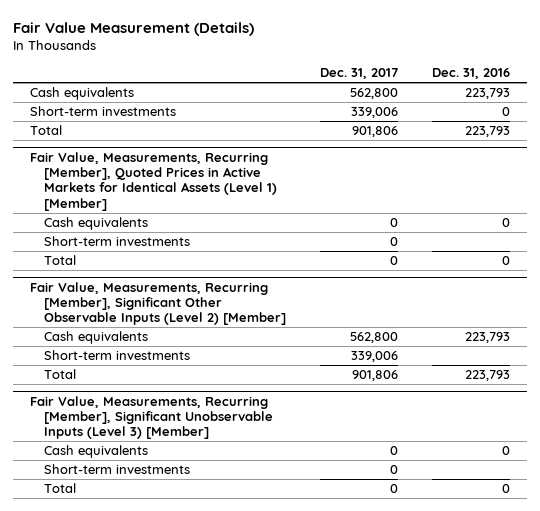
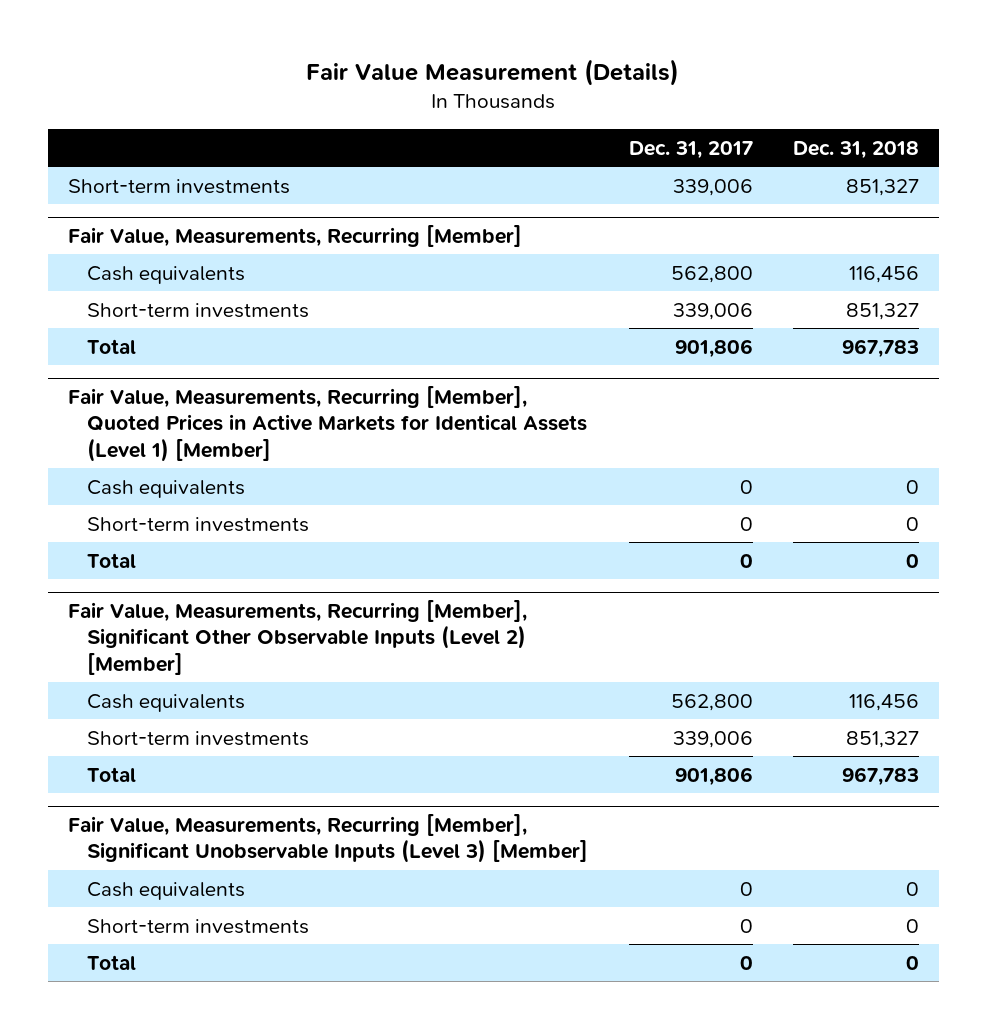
- | Dec. 31, 2017 | Dec. 31, 2016
+ | Dec. 31, 2017 | Dec. 31, 2018
+ Short-term investments | 339,006 | 851,327
+ Fair Value, Measurements, Recurring [Member]

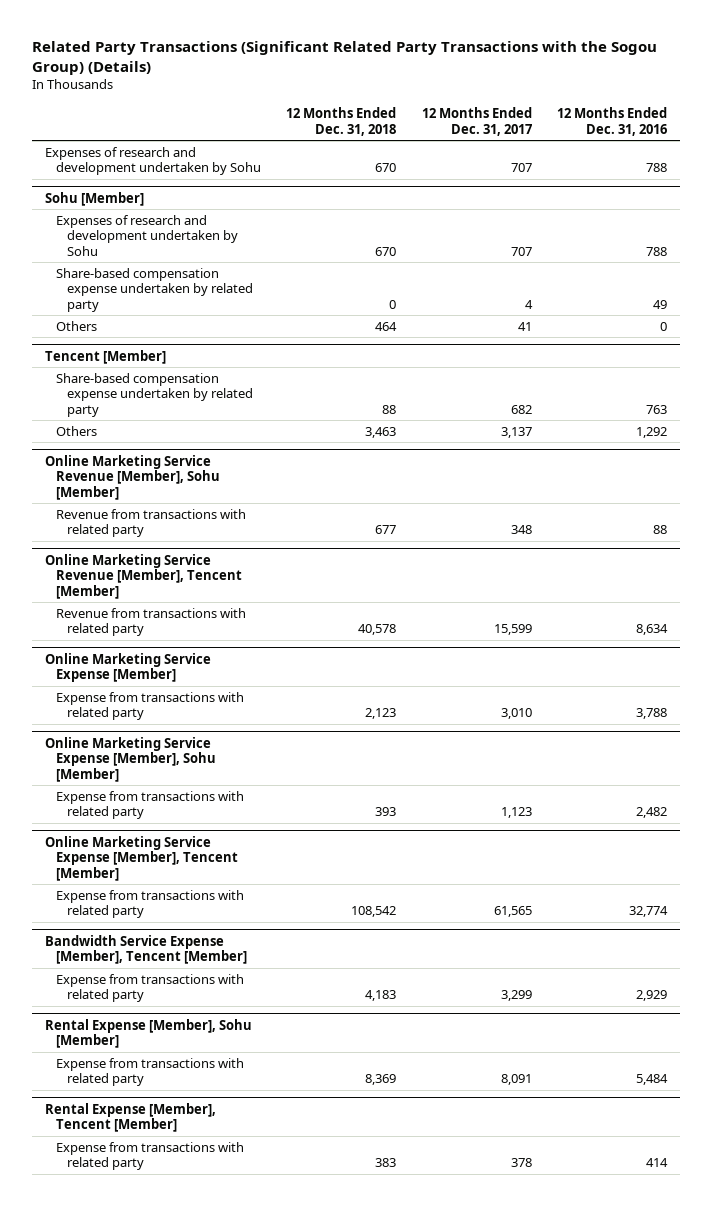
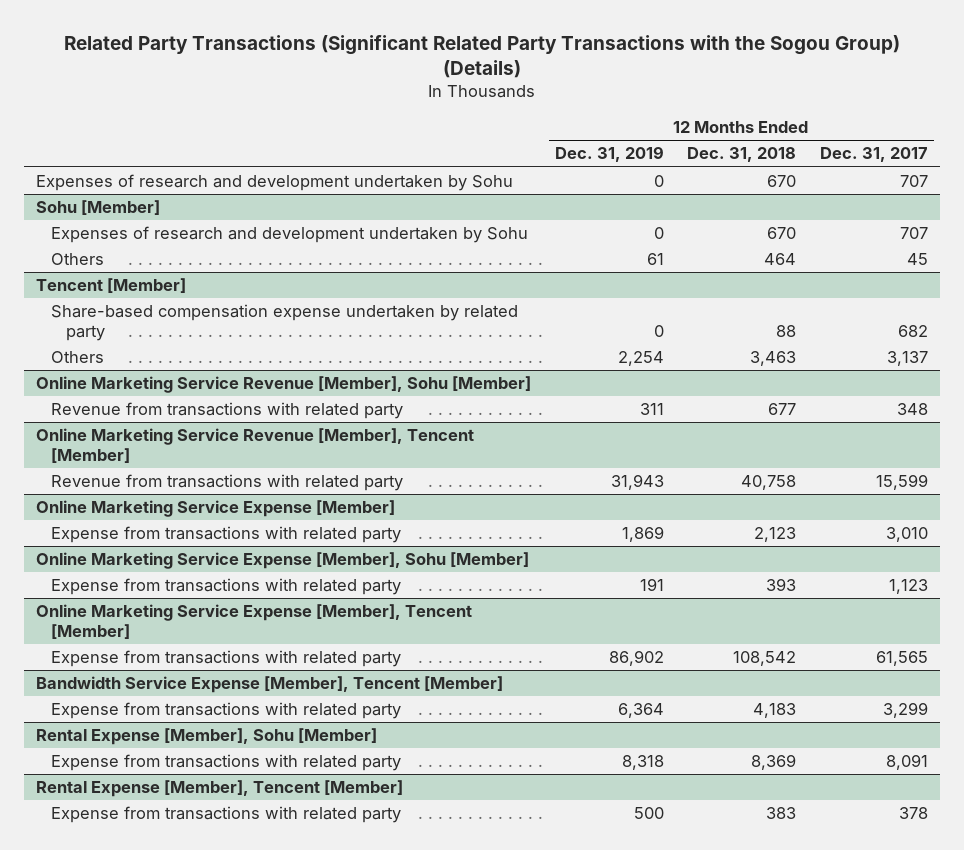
- | 12 Months Ended Dec. 31, 2018 | 12 Months Ended Dec. 31, 2017 | 12 Months Ended Dec. 31, 2016
+ | 12 Months Ended Dec. 31, 2019 | 12 Months Ended Dec. 31, 2018 | 12 Months Ended Dec. 31, 2017
@ Sohu [Member]
- Share-based compensation expense undertaken by related party | 0 | 4 | 49
- Others | 464 | 41 | 0
+ Others | 61 | 464 | 45
@ Online Marketing Service Revenue [Member], Tencent [Member]
- Revenue from transactions with related party | 40,578 | 15,599 | 8,634
+ Revenue from transactions with related party | 31,943 | 40,758 | 15,599

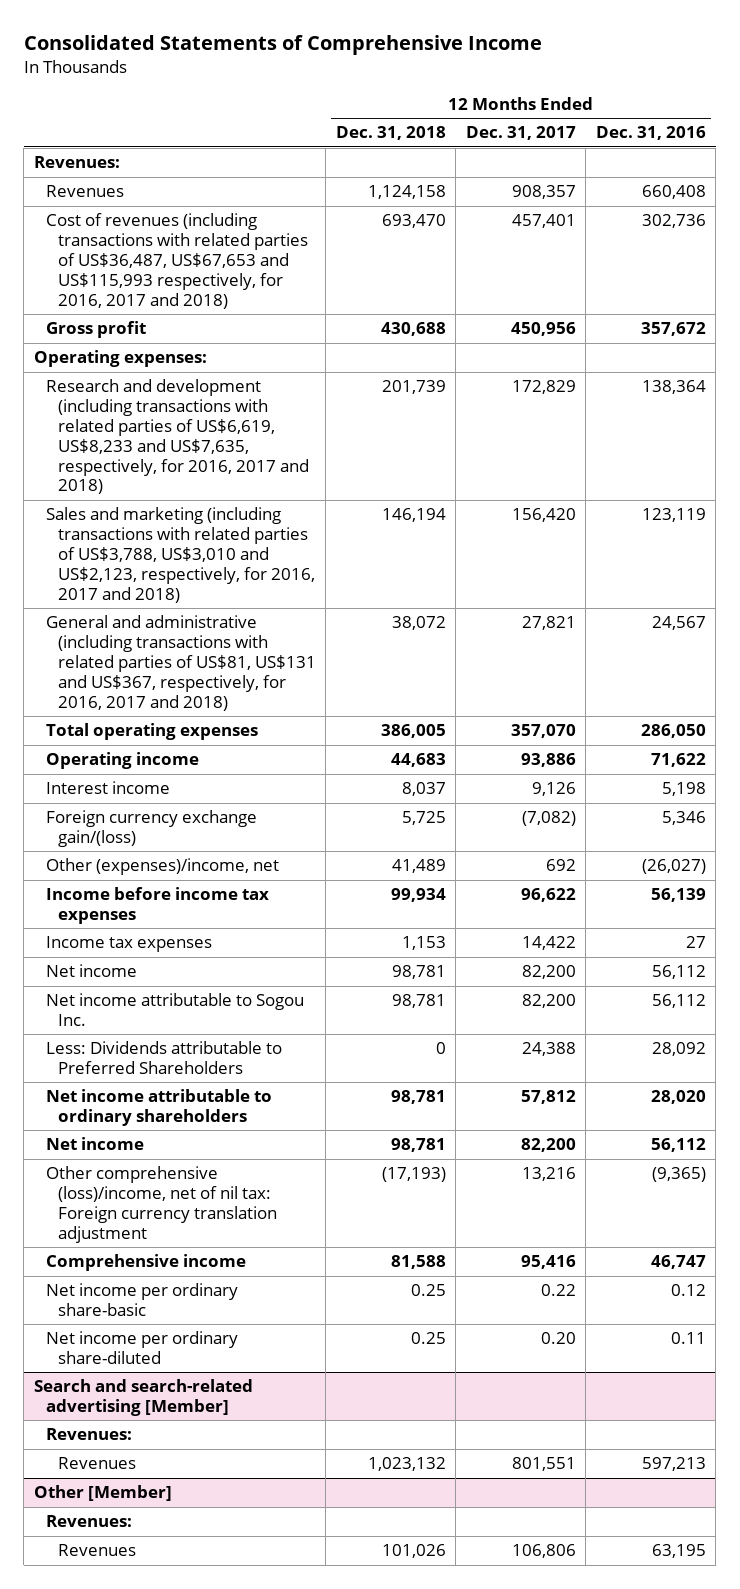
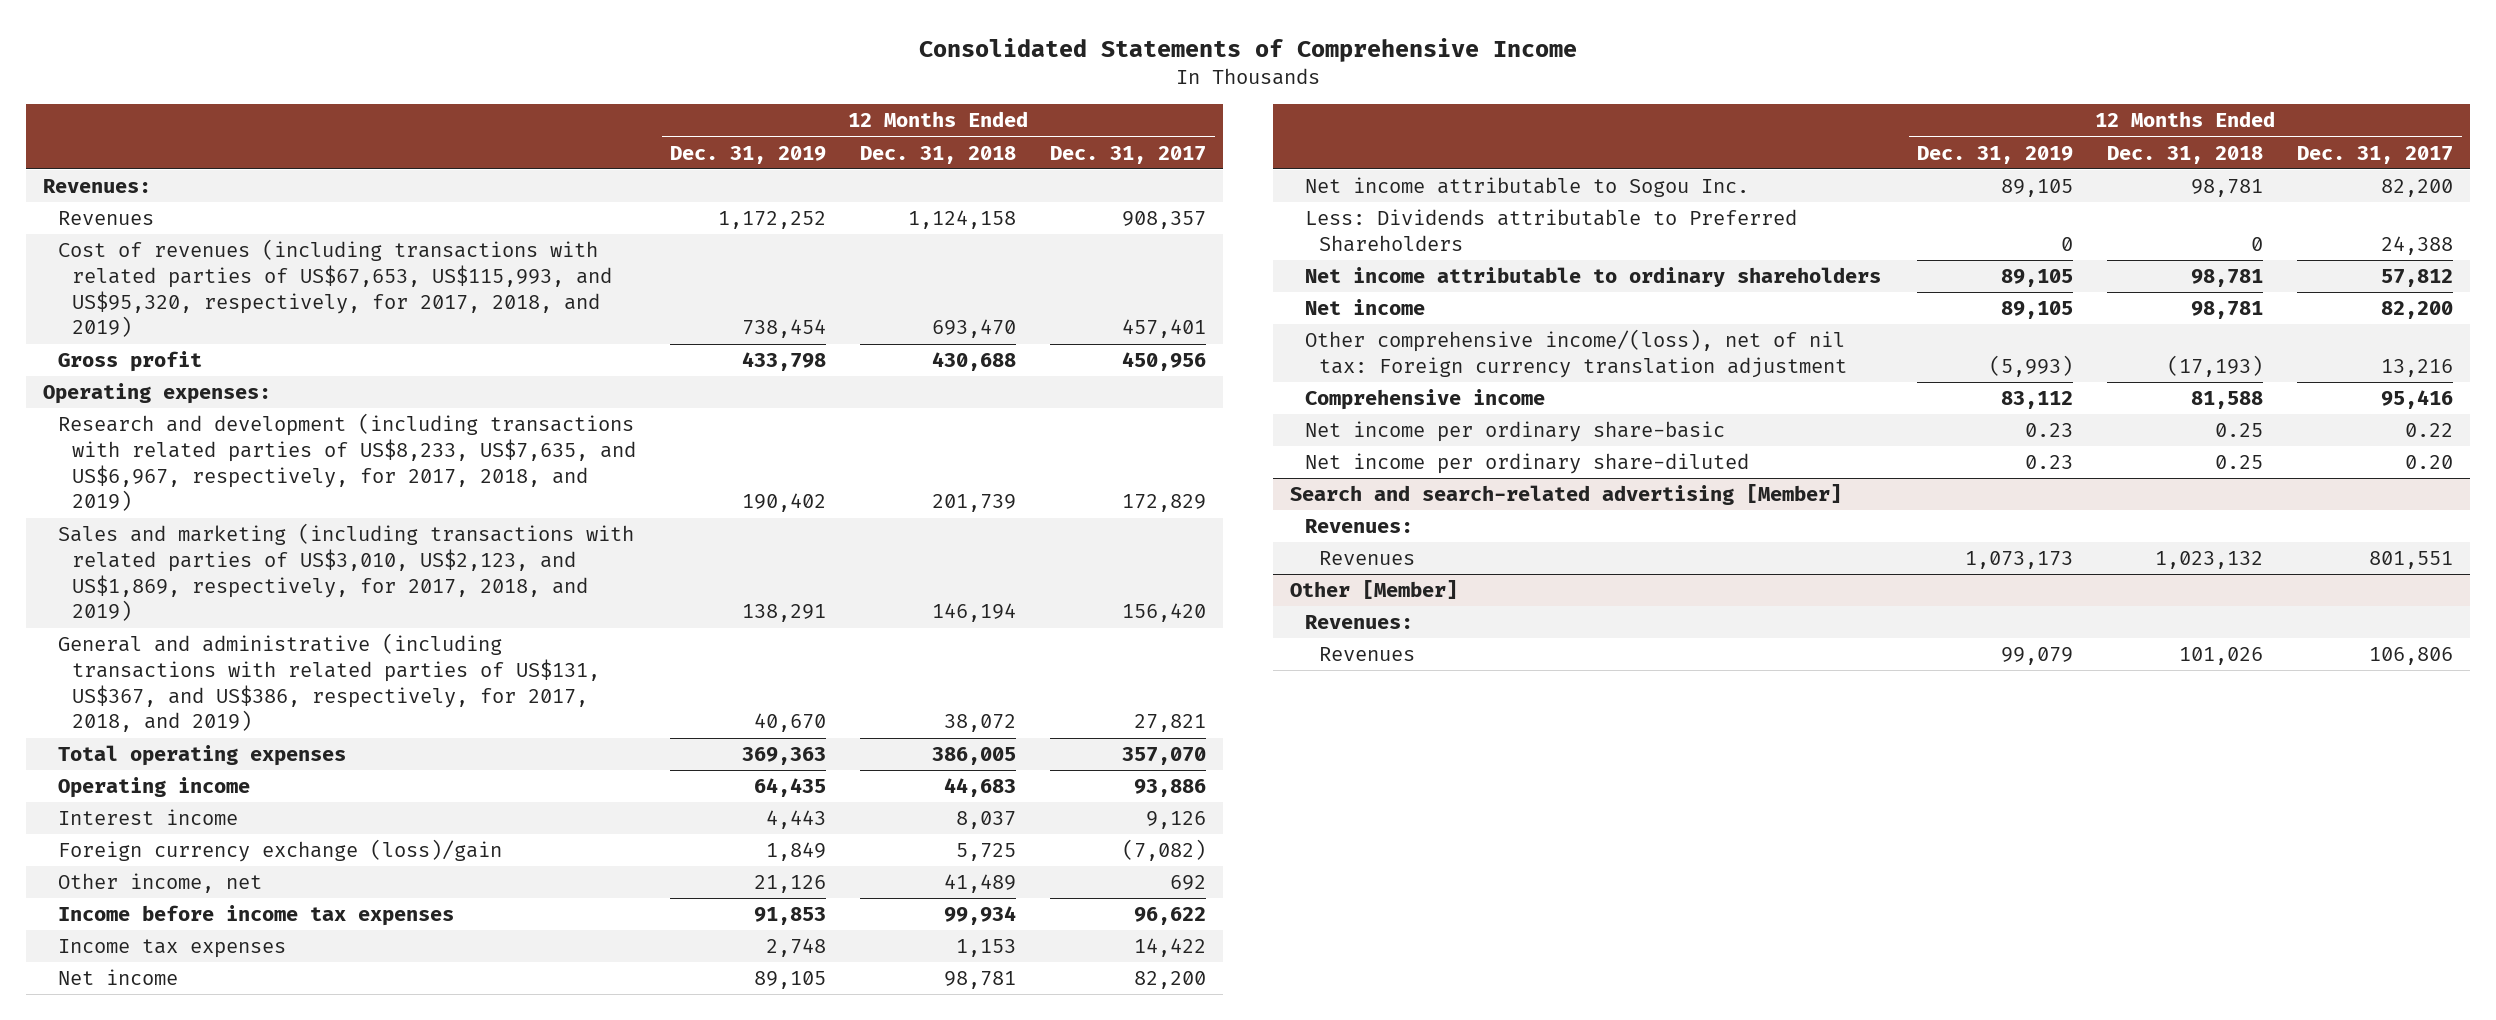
- | 12 Months Ended Dec. 31, 2018 | 12 Months Ended Dec. 31, 2017 | 12 Months Ended Dec. 31, 2016
+ | 12 Months Ended Dec. 31, 2019 | 12 Months Ended Dec. 31, 2018 | 12 Months Ended Dec. 31, 2017
- Cost of revenues (including transactions with related parties of US$36,487, US$67,653 and US$115,993 respectively, for 2016, 2017 and 2018) | 693,470 | 457,401 | 302,736
+ Cost of revenues (including transactions with related parties of US$67,653, US$115,993, and US$95,320, respectively, for 2017, 2018, and 2019) | 738,454 | 693,470 | 457,401
- Research and development (including transactions with related parties of US$6,619, US$8,233 and US$7,635, respectively, for 2016, 2017 and 2018) | 201,739 | 172,829 | 138,364
- Sales and marketing (including transactions with related parties of US$3,788, US$3,010 and US$2,123, respectively, for 2016, 2017 and 2018) | 146,194 | 156,420 | 123,119
- General and administrative (including transactions with related parties of US$81, US$131 and US$367, respectively, for 2016, 2017 and 2018) | 38,072 | 27,821 | 24,567
+ Research and development (including transactions with related parties of US$8,233, US$7,635, and US$6,967, respectively, for 2017, 2018, and 2019) | 190,402 | 201,739 | 172,829
+ Sales and marketing (including transactions with related parties of US$3,010, US$2,123, and US$1,869, respectively, for 2017, 2018, and 2019) | 138,291 | 146,194 | 156,420
+ General and administrative (including transactions with related parties of US$131, US$367, and US$386, respectively, for 2017, 2018, and 2019) | 40,670 | 38,072 | 27,821
- Foreign currency exchange gain/(loss) | 5,725 | (7,082) | 5,346
- Other (expenses)/income, net | 41,489 | 692 | (26,027)
+ Foreign currency exchange (loss)/gain | 1,849 | 5,725 | (7,082)
+ Other income, net | 21,126 | 41,489 | 692
- Other comprehensive (loss)/income, net of nil tax: Foreign currency translation adjustment | (17,193) | 13,216 | (9,365)
+ Other comprehensive income/(loss), net of nil tax: Foreign currency translation adjustment | (5,993) | (17,193) | 13,216

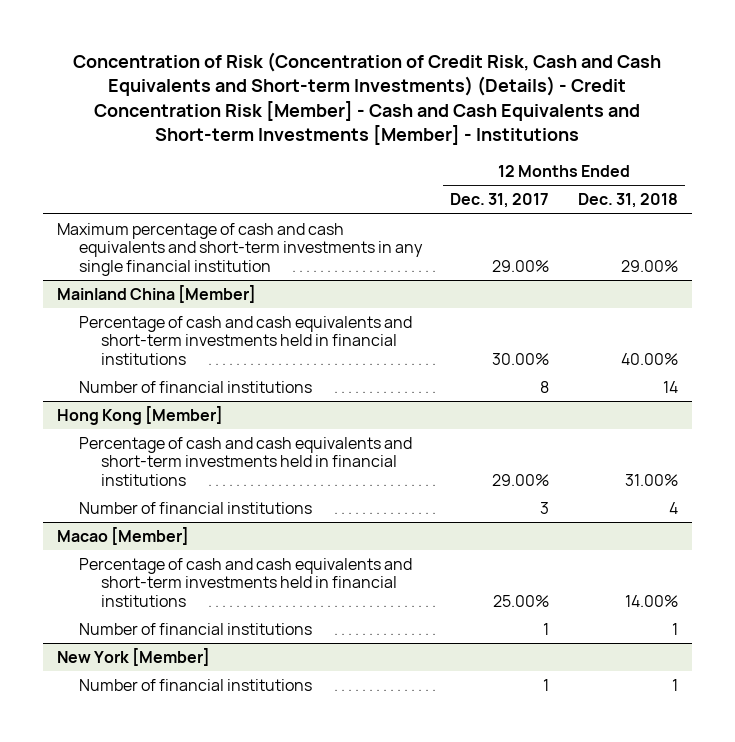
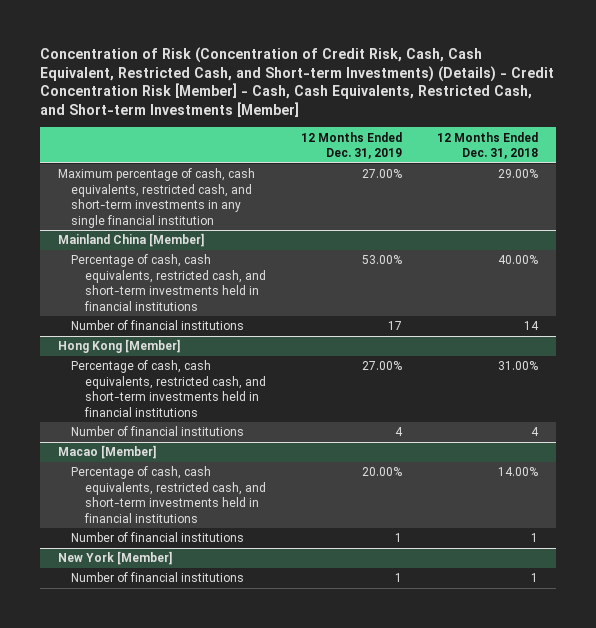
- Concentration of Risk (Concentration of Credit Risk, Cash and Cash Equivalents and Short-term Investments) (Details) - Credit Concentration Risk [Member] - Cash and Cash Equivalents and Short-term Investments [Member] - Institutions
+ Concentration of Risk (Concentration of Credit Risk, Cash, Cash Equivalent, Restricted Cash, and Short-term Investments) (Details) - Credit Concentration Risk [Member] - Cash, Cash Equivalents, Restricted Cash, and Short-term Investments [Member]
- | 12 Months Ended Dec. 31, 2017 | 12 Months Ended Dec. 31, 2018
+ | 12 Months Ended Dec. 31, 2019 | 12 Months Ended Dec. 31, 2018
- Maximum percentage of cash and cash equivalents and short-term investments in any single financial institution | 29.00% | 29.00%
+ Maximum percentage of cash, cash equivalents, restricted cash, and short-term investments in any single financial institution | 27.00% | 29.00%
@ Mainland China [Member]
- Percentage of cash and cash equivalents and short-term investments held in financial institutions | 30.00% | 40.00%
+ Percentage of cash, cash equivalents, restricted cash, and short-term investments held in financial institutions | 53.00% | 40.00%
@ Hong Kong [Member]
- Percentage of cash and cash equivalents and short-term investments held in financial institutions | 29.00% | 31.00%
+ Percentage of cash, cash equivalents, restricted cash, and short-term investments held in financial institutions | 27.00% | 31.00%
@ Macao [Member]
- Percentage of cash and cash equivalents and short-term investments held in financial institutions | 25.00% | 14.00%
+ Percentage of cash, cash equivalents, restricted cash, and short-term investments held in financial institutions | 20.00% | 14.00%

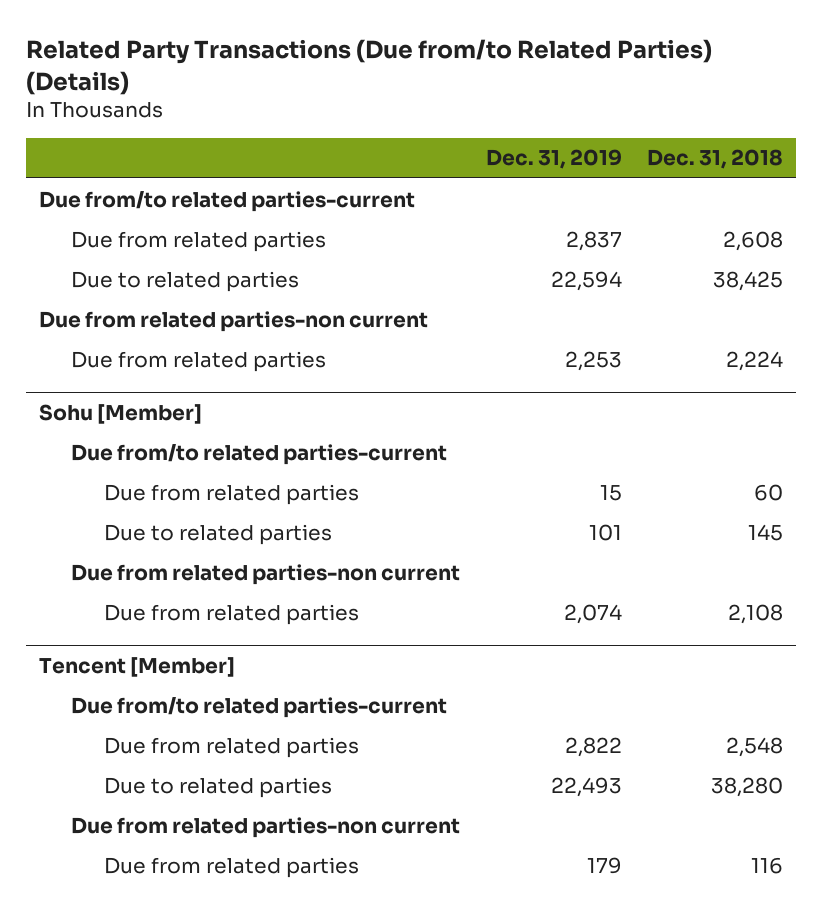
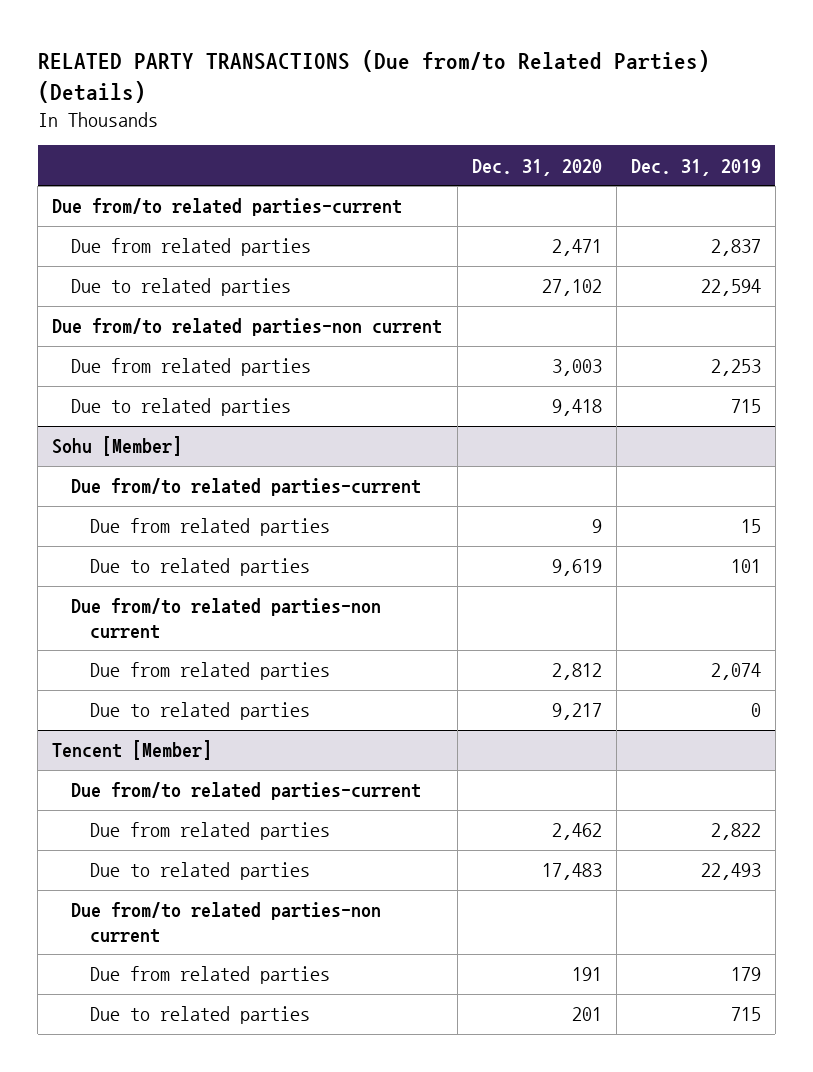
- Related Party Transactions (Due from/to Related Parties) (Details)
+ RELATED PARTY TRANSACTIONS (Due from/to Related Parties) (Details)
- | Dec. 31, 2019 | Dec. 31, 2018
+ | Dec. 31, 2020 | Dec. 31, 2019
- Due from related parties-non current
+ Due from/to related parties-non current
+ Due to related parties | 9,418 | 715
@ Sohu [Member]
- Due from related parties-non current
+ Due from/to related parties-non current
+ Due to related parties | 9,217 | 0
@ Tencent [Member]
- Due from related parties-non current
+ Due from/to related parties-non current
+ Due to related parties | 201 | 715

